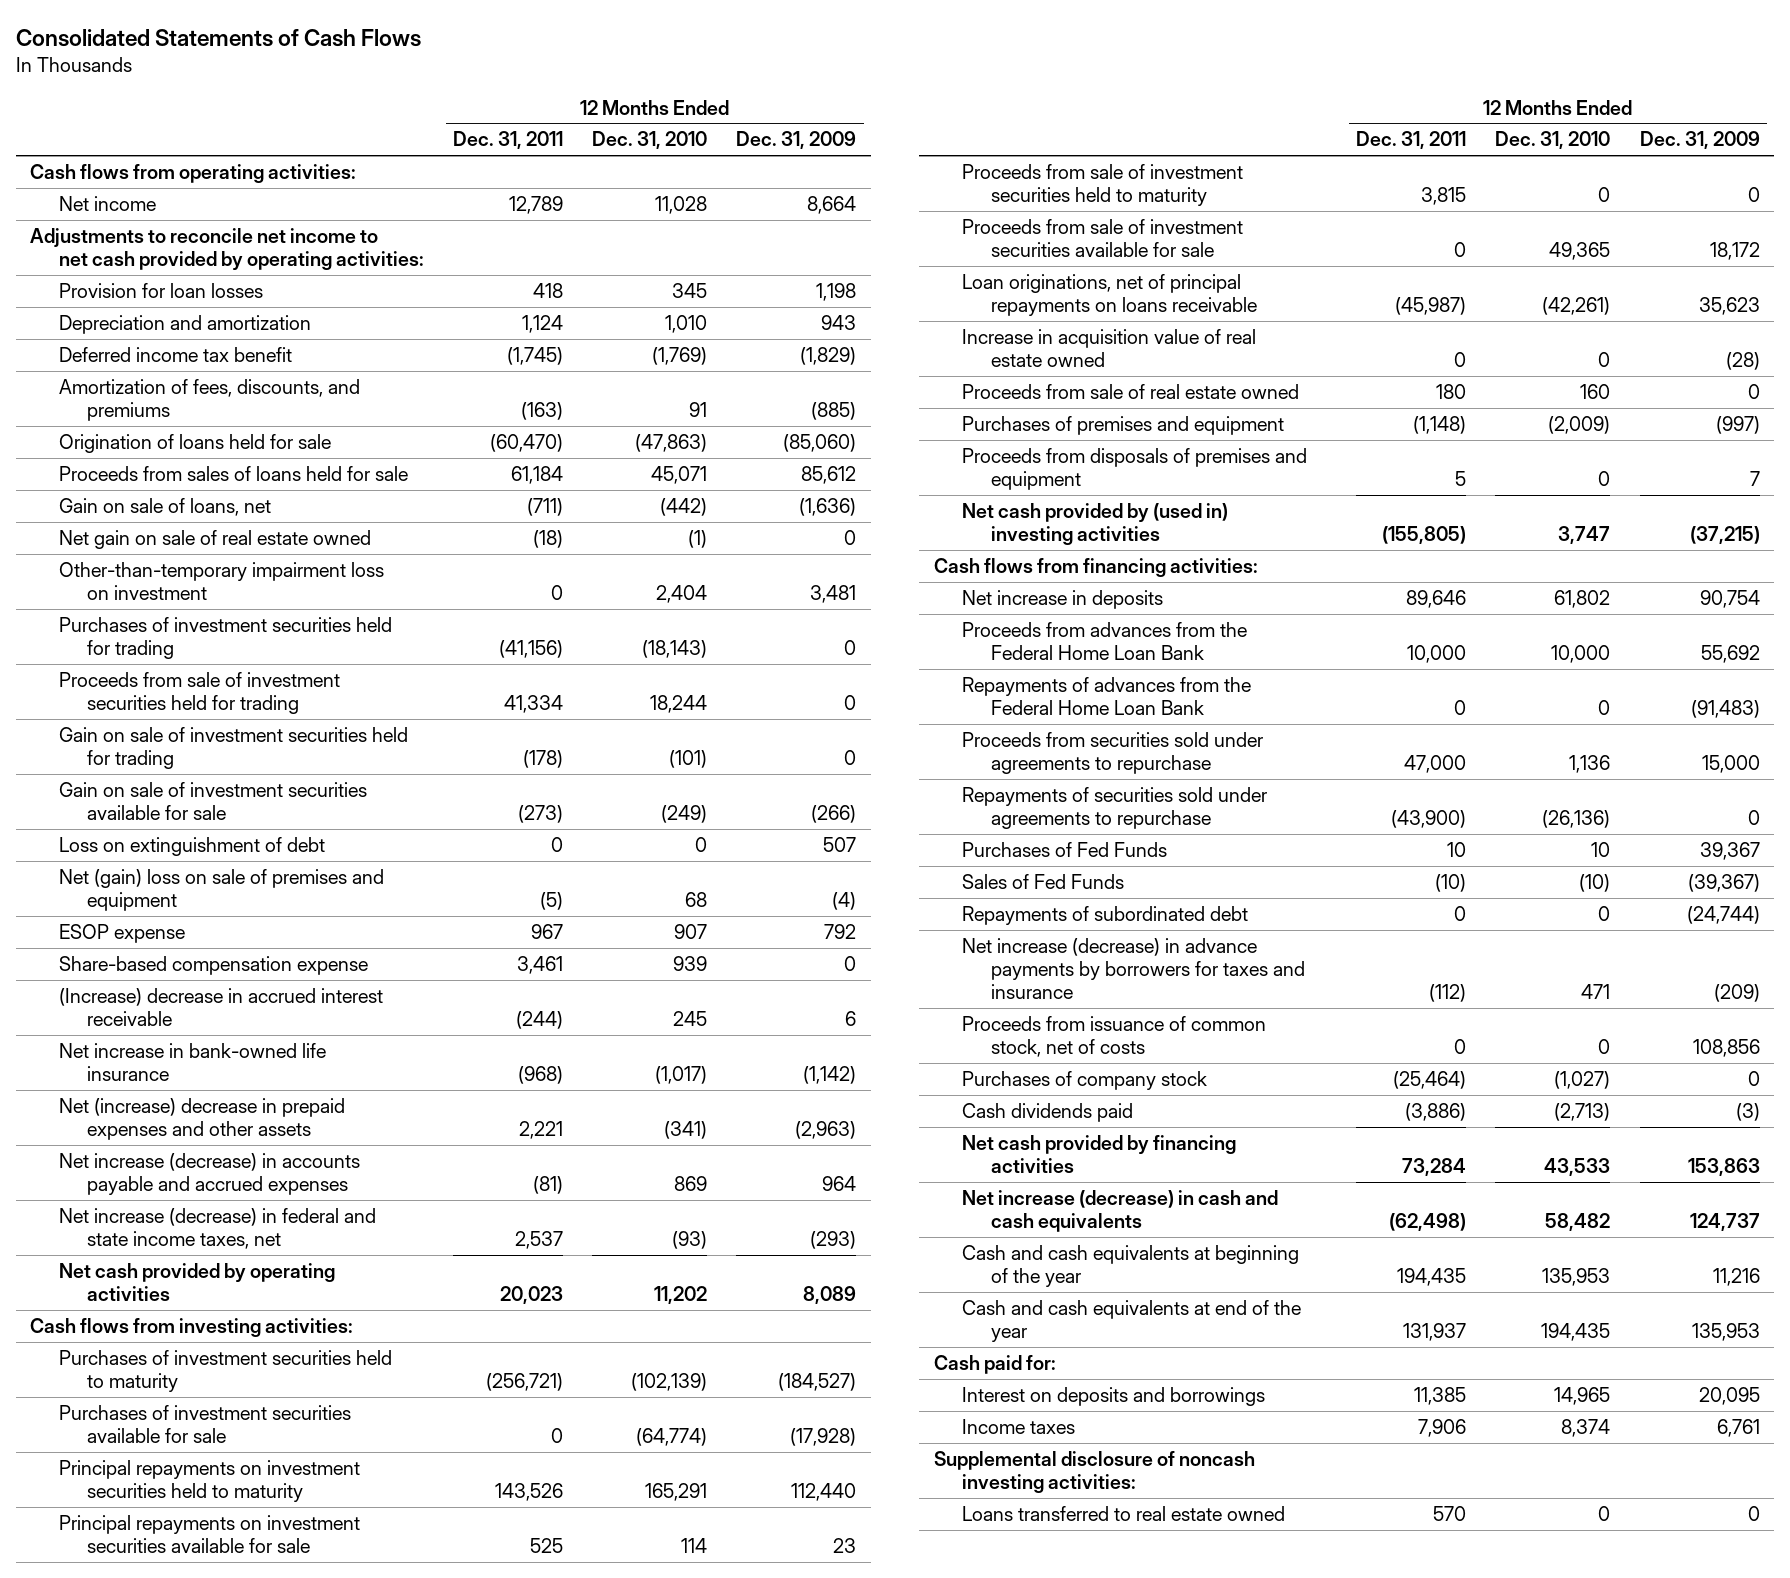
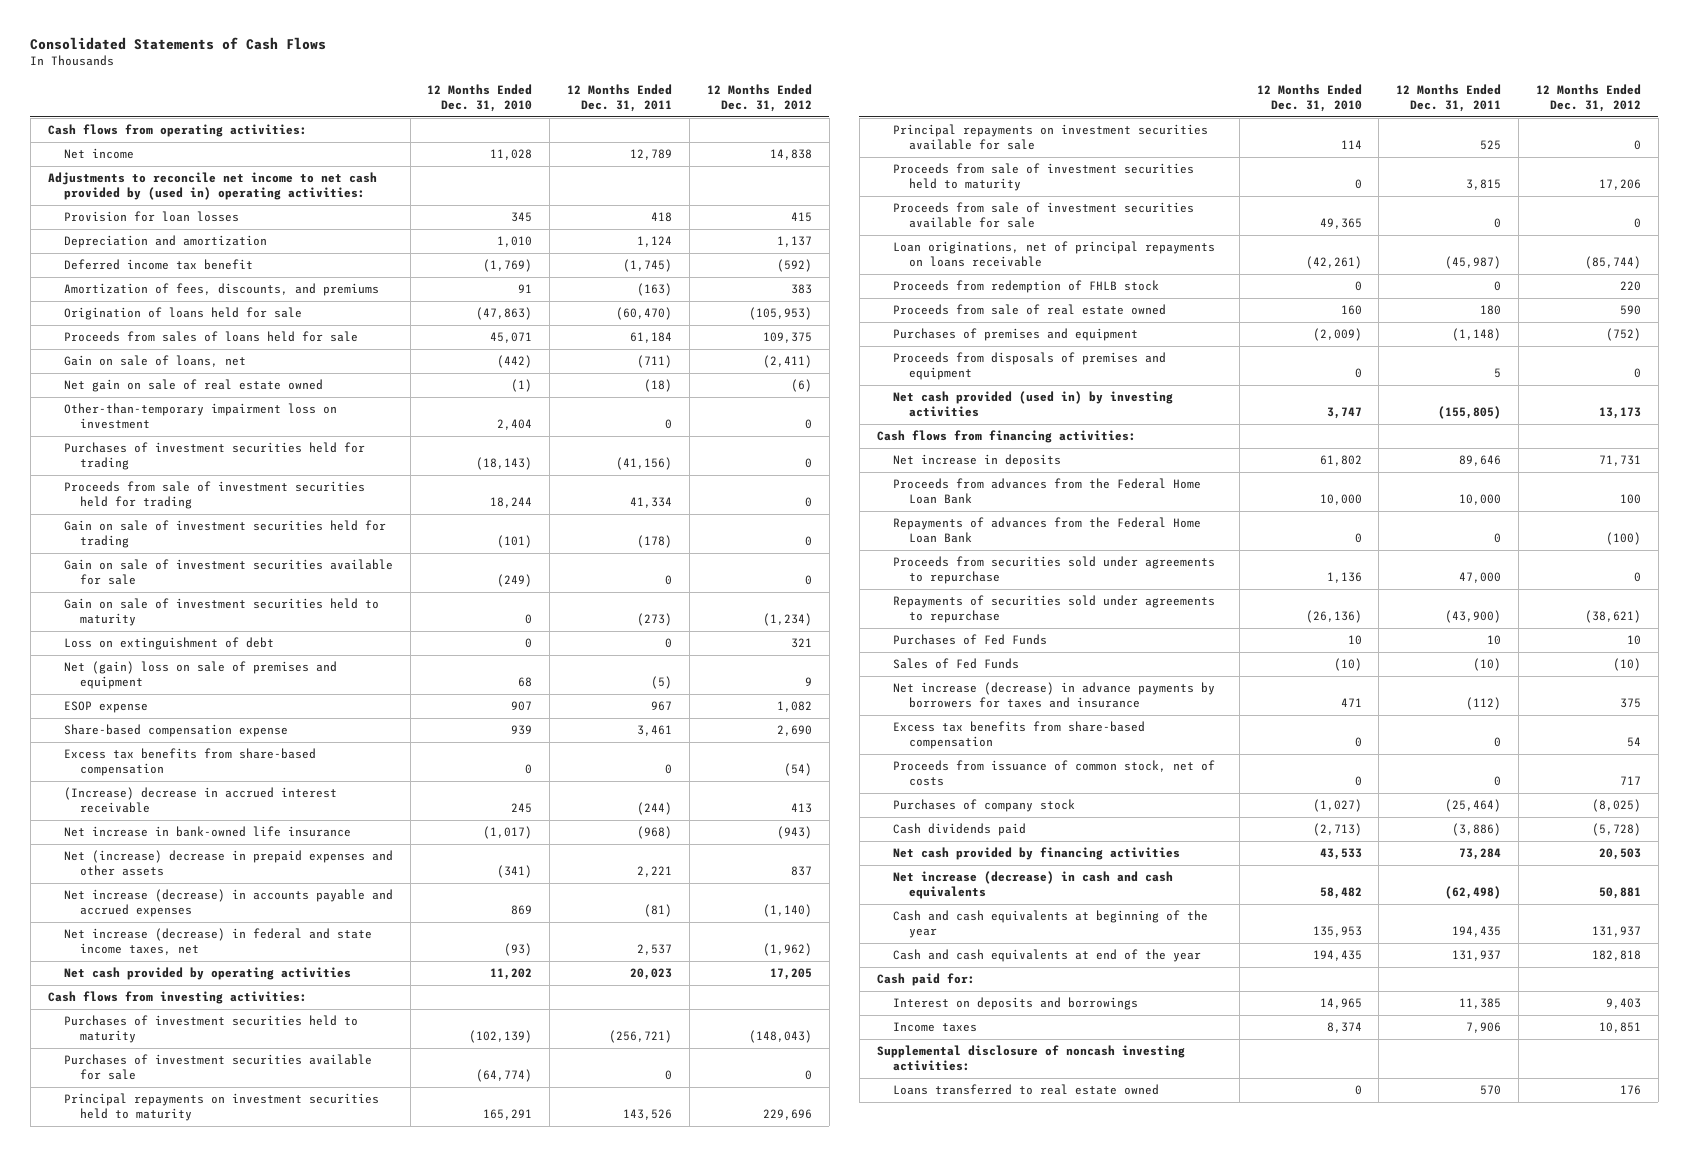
- | 12 Months Ended Dec. 31, 2011 | 12 Months Ended Dec. 31, 2010 | 12 Months Ended Dec. 31, 2009
+ | 12 Months Ended Dec. 31, 2010 | 12 Months Ended Dec. 31, 2011 | 12 Months Ended Dec. 31, 2012
- Adjustments to reconcile net income to net cash provided by operating activities:
+ Adjustments to reconcile net income to net cash provided by (used in) operating activities:
- Gain on sale of investment securities available for sale | (273) | (249) | (266)
+ Gain on sale of investment securities available for sale | (249) | 0 | 0
+ Gain on sale of investment securities held to maturity | 0 | (273) | (1,234)
+ Excess tax benefits from share-based compensation | 0 | 0 | (54)
- Increase in acquisition value of real estate owned | 0 | 0 | (28)
+ Proceeds from redemption of FHLB stock | 0 | 0 | 220
- Net cash provided by (used in) investing activities | (155,805) | 3,747 | (37,215)
+ Net cash provided (used in) by investing activities | 3,747 | (155,805) | 13,173
- Repayments of subordinated debt | 0 | 0 | (24,744)
+ Excess tax benefits from share-based compensation | 0 | 0 | 54

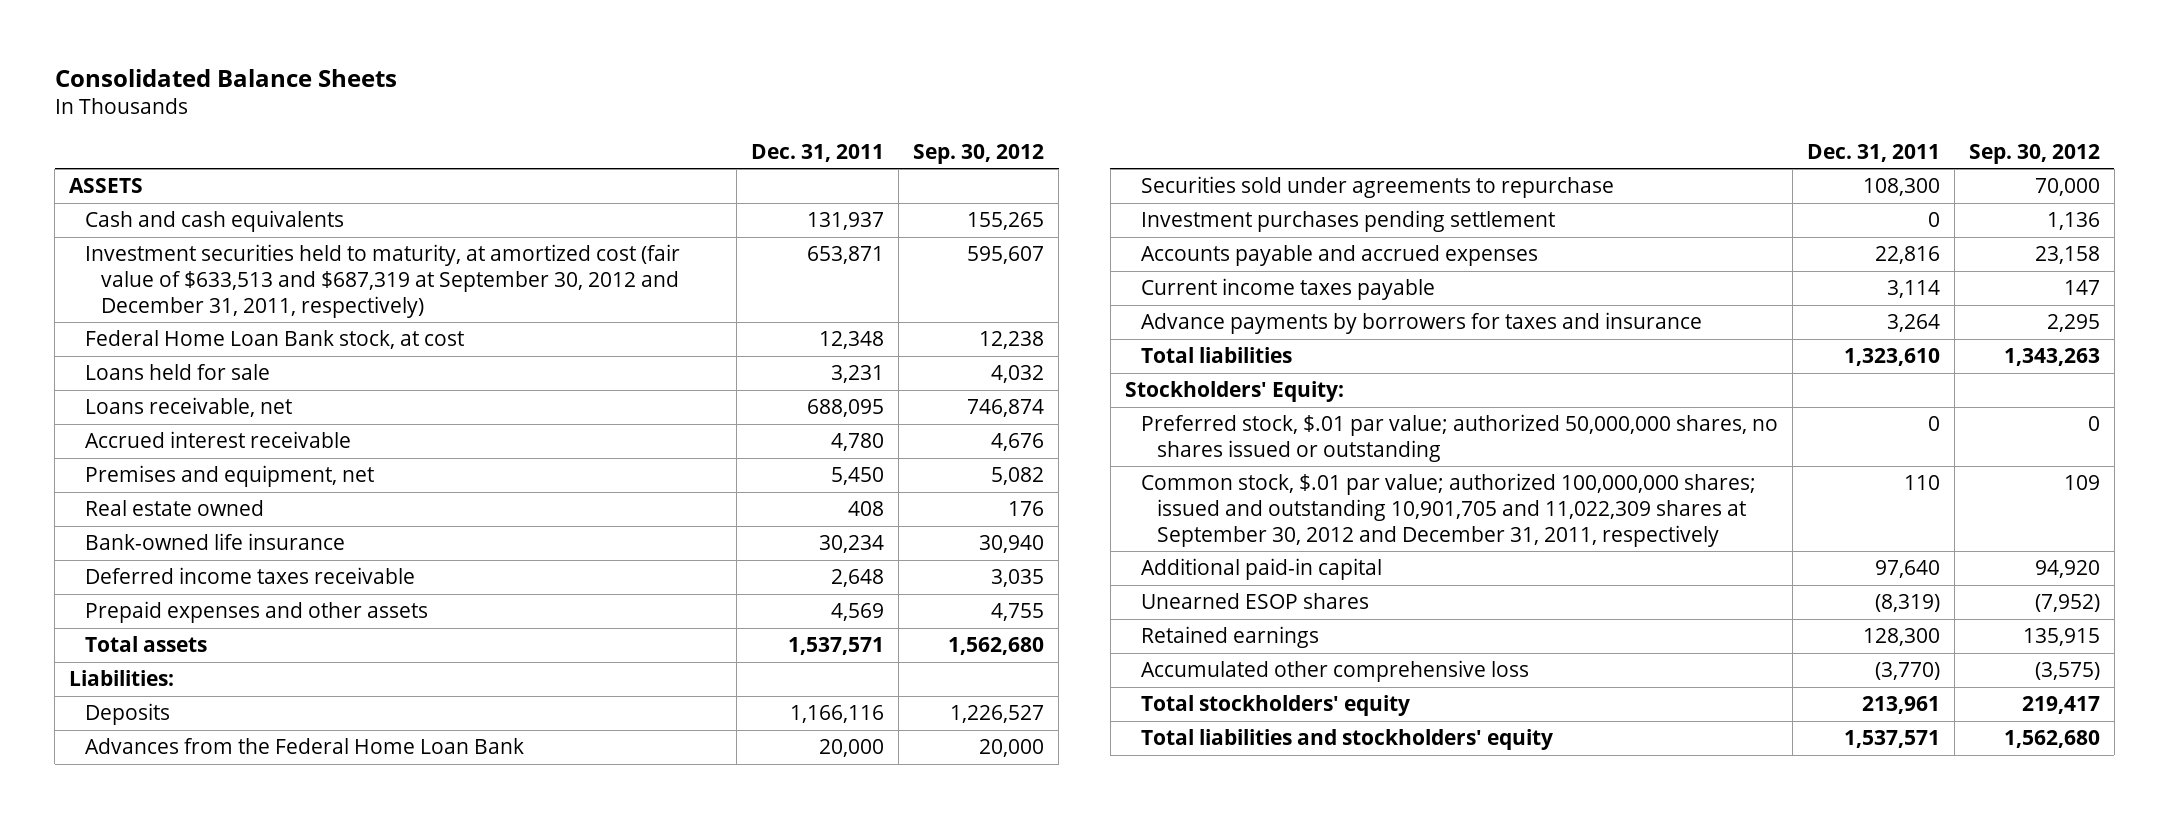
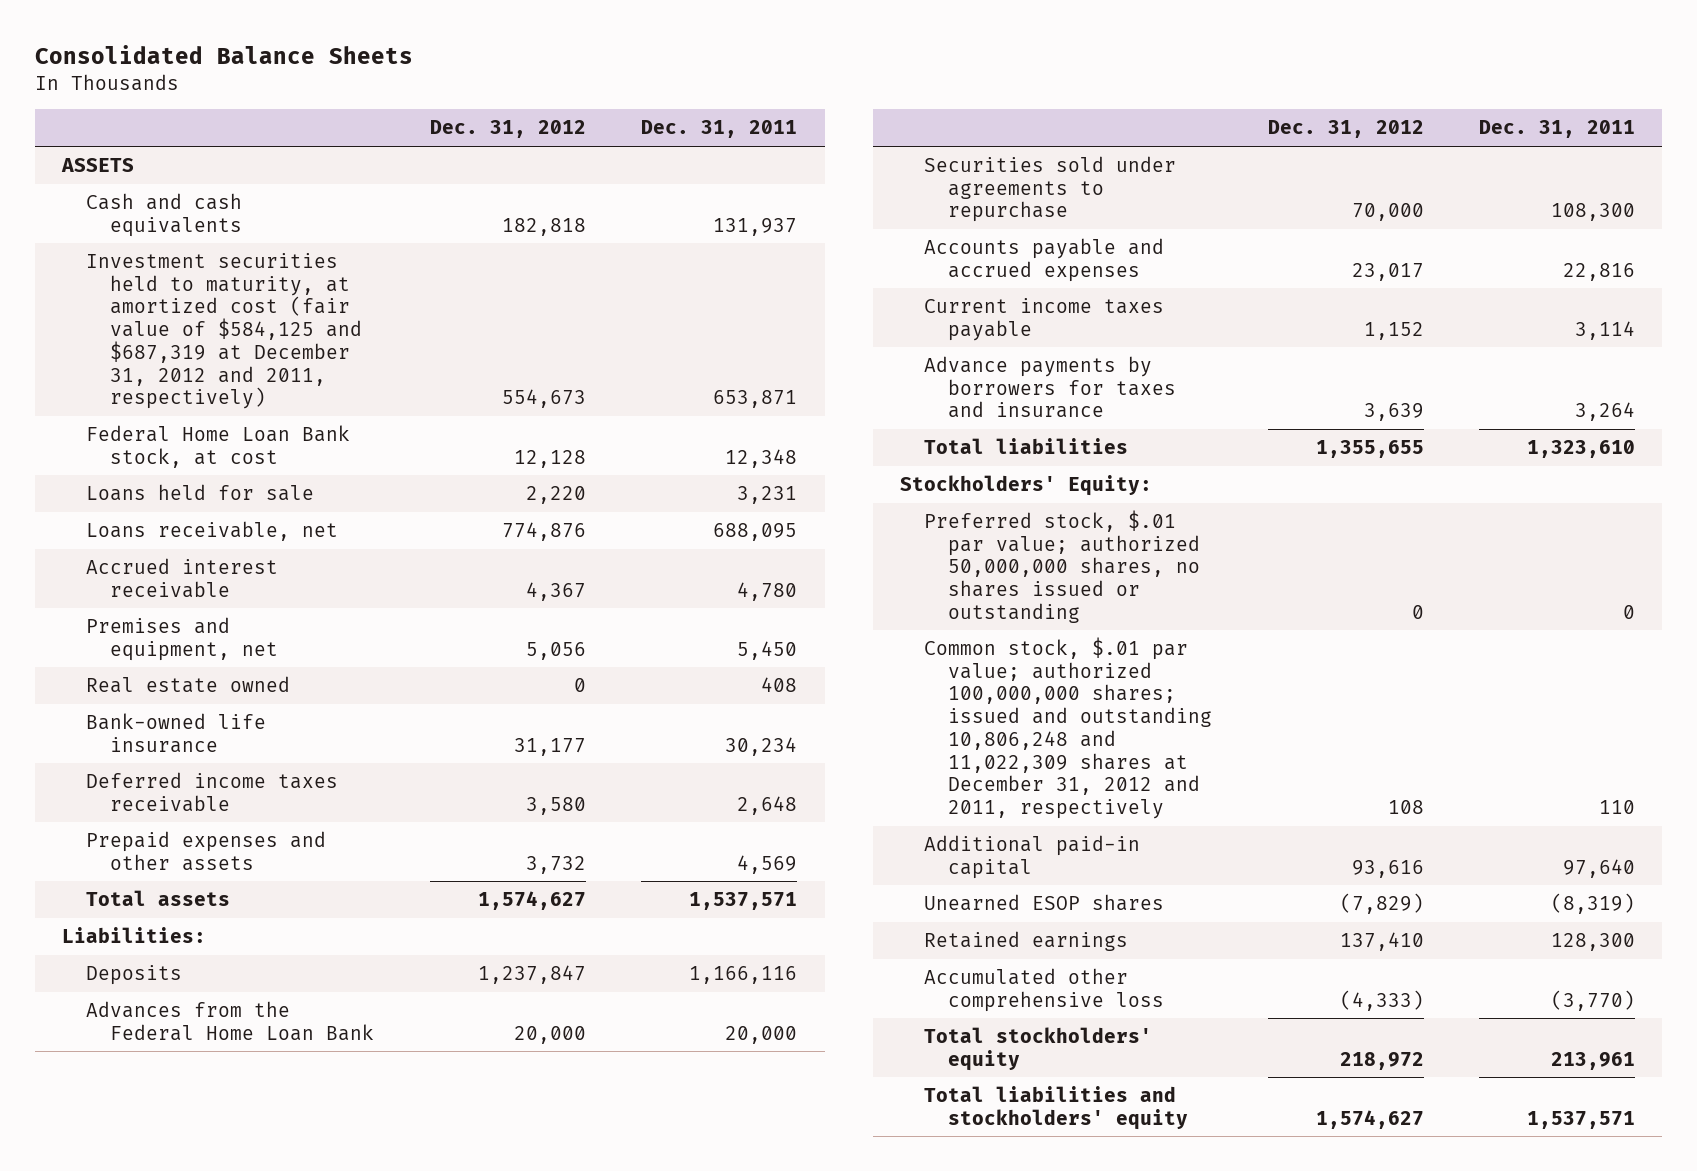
- | Dec. 31, 2011 | Sep. 30, 2012
+ | Dec. 31, 2012 | Dec. 31, 2011
- Investment securities held to maturity, at amortized cost (fair value of $633,513 and $687,319 at September 30, 2012 and December 31, 2011, respectively) | 653,871 | 595,607
+ Investment securities held to maturity, at amortized cost (fair value of $584,125 and $687,319 at December 31, 2012 and 2011, respectively) | 554,673 | 653,871
- Investment purchases pending settlement | 0 | 1,136
- Common stock, $.01 par value; authorized 100,000,000 shares; issued and outstanding 10,901,705 and 11,022,309 shares at September 30, 2012 and December 31, 2011, respectively | 110 | 109
+ Common stock, $.01 par value; authorized 100,000,000 shares; issued and outstanding 10,806,248 and 11,022,309 shares at December 31, 2012 and 2011, respectively | 108 | 110

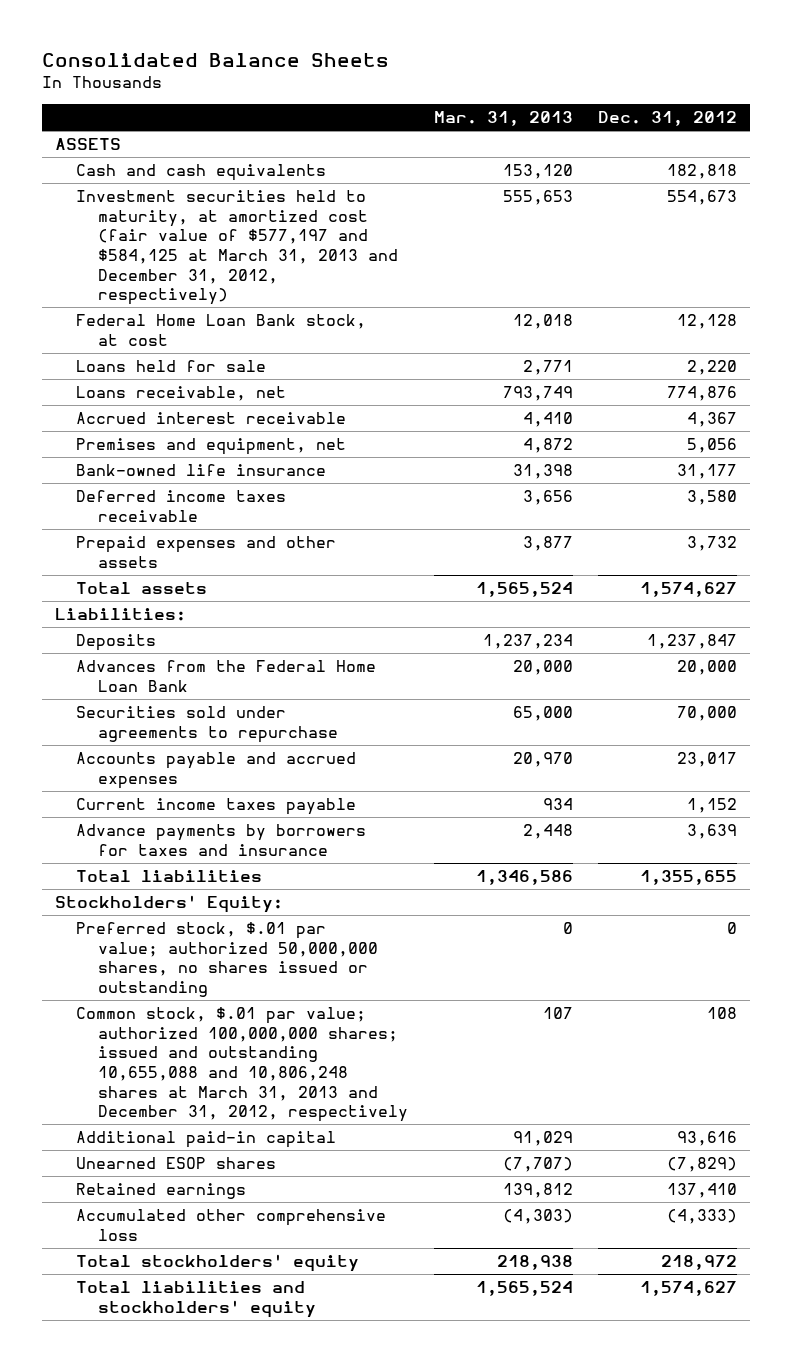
- | Dec. 31, 2012 | Dec. 31, 2011
+ | Mar. 31, 2013 | Dec. 31, 2012
- Investment securities held to maturity, at amortized cost (fair value of $584,125 and $687,319 at December 31, 2012 and 2011, respectively) | 554,673 | 653,871
+ Investment securities held to maturity, at amortized cost (fair value of $577,197 and $584,125 at March 31, 2013 and December 31, 2012, respectively) | 555,653 | 554,673
- Real estate owned | 0 | 408
- Common stock, $.01 par value; authorized 100,000,000 shares; issued and outstanding 10,806,248 and 11,022,309 shares at December 31, 2012 and 2011, respectively | 108 | 110
+ Common stock, $.01 par value; authorized 100,000,000 shares; issued and outstanding 10,655,088 and 10,806,248 shares at March 31, 2013 and December 31, 2012, respectively | 107 | 108

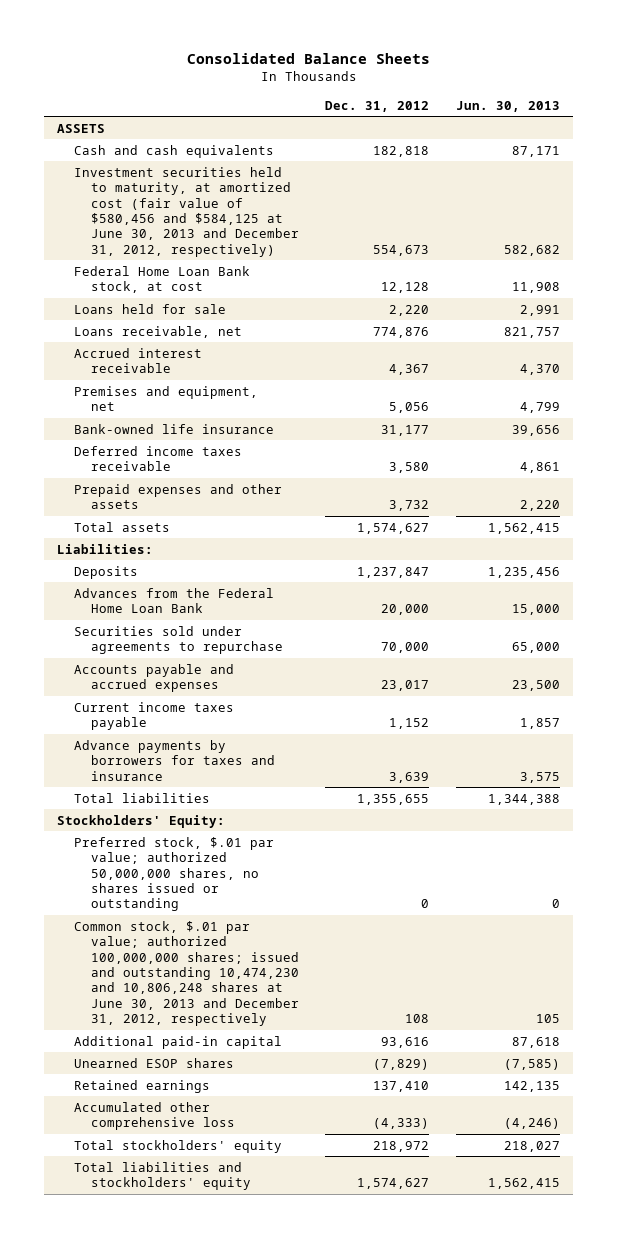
- | Mar. 31, 2013 | Dec. 31, 2012
+ | Dec. 31, 2012 | Jun. 30, 2013
- Investment securities held to maturity, at amortized cost (fair value of $577,197 and $584,125 at March 31, 2013 and December 31, 2012, respectively) | 555,653 | 554,673
+ Investment securities held to maturity, at amortized cost (fair value of $580,456 and $584,125 at June 30, 2013 and December 31, 2012, respectively) | 554,673 | 582,682
- Common stock, $.01 par value; authorized 100,000,000 shares; issued and outstanding 10,655,088 and 10,806,248 shares at March 31, 2013 and December 31, 2012, respectively | 107 | 108
+ Common stock, $.01 par value; authorized 100,000,000 shares; issued and outstanding 10,474,230 and 10,806,248 shares at June 30, 2013 and December 31, 2012, respectively | 108 | 105

